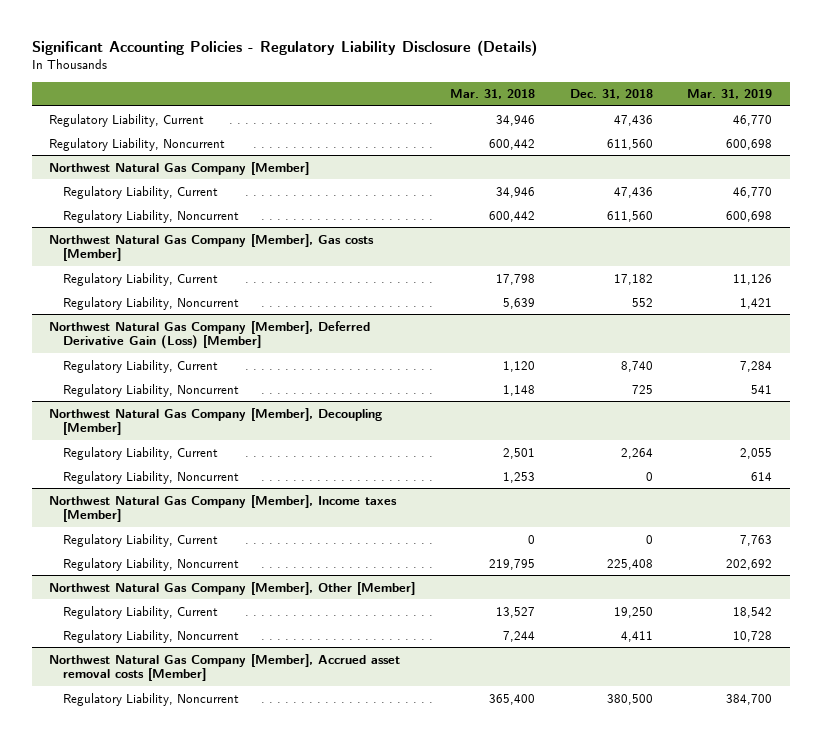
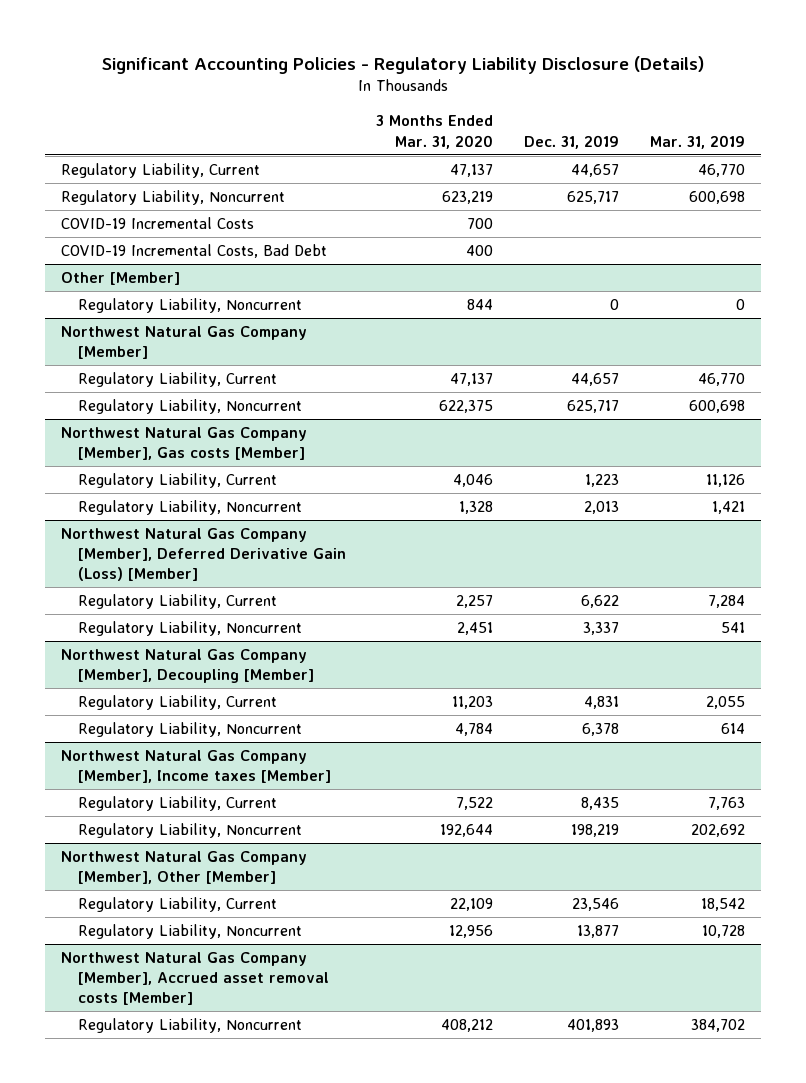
- | Mar. 31, 2018 | Dec. 31, 2018 | Mar. 31, 2019
+ | 3 Months Ended Mar. 31, 2020 | Dec. 31, 2019 | Mar. 31, 2019
+ COVID-19 Incremental Costs | 700 | |
+ COVID-19 Incremental Costs, Bad Debt | 400 | |
+ Other [Member]
+ Regulatory Liability, Noncurrent | 844 | 0 | 0
@ Northwest Natural Gas Company [Member], Accrued asset removal costs [Member]
- Regulatory Liability, Noncurrent | 365,400 | 380,500 | 384,700
+ Regulatory Liability, Noncurrent | 408,212 | 401,893 | 384,702

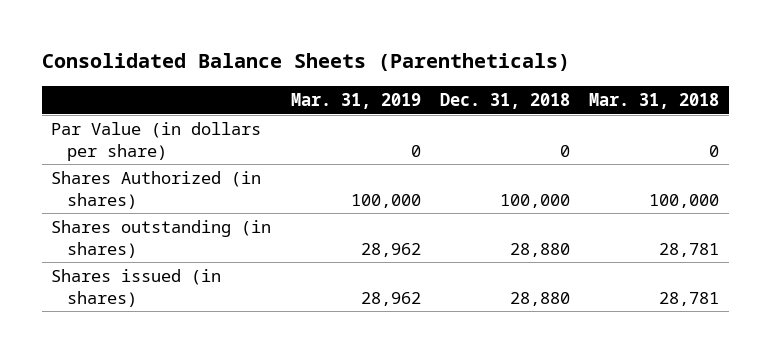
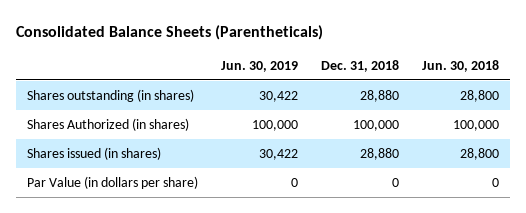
- | Mar. 31, 2019 | Dec. 31, 2018 | Mar. 31, 2018
+ | Jun. 30, 2019 | Dec. 31, 2018 | Jun. 30, 2018
moved down: Shares Authorized (in shares) | 100,000 | 100,000 | 100,000
moved down: Par Value (in dollars per share) | 0 | 0 | 0

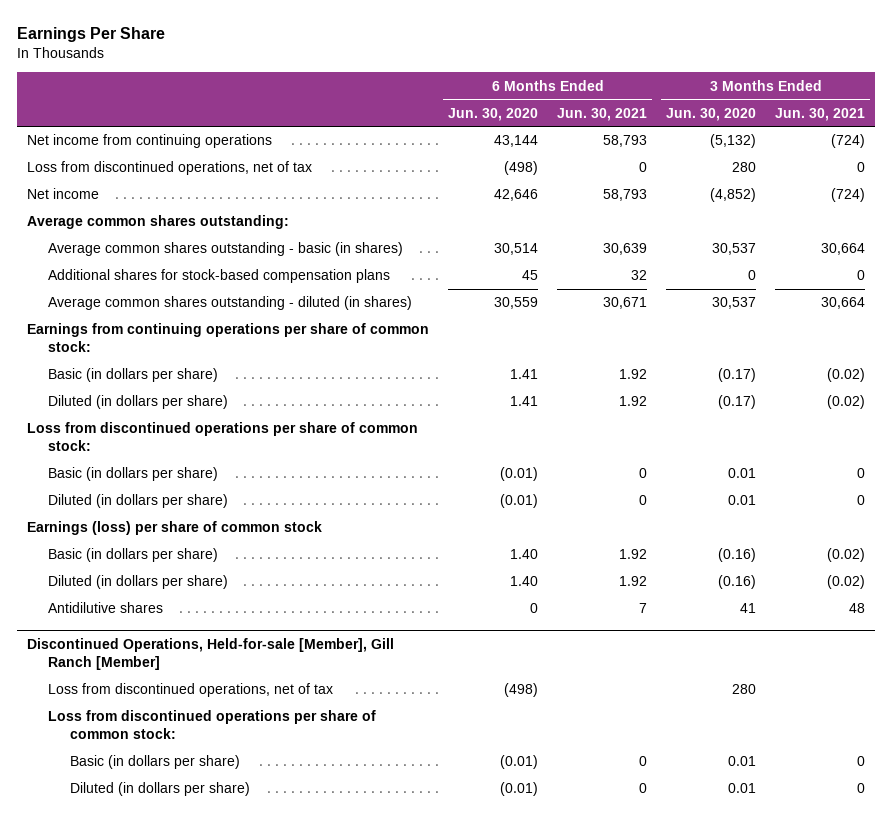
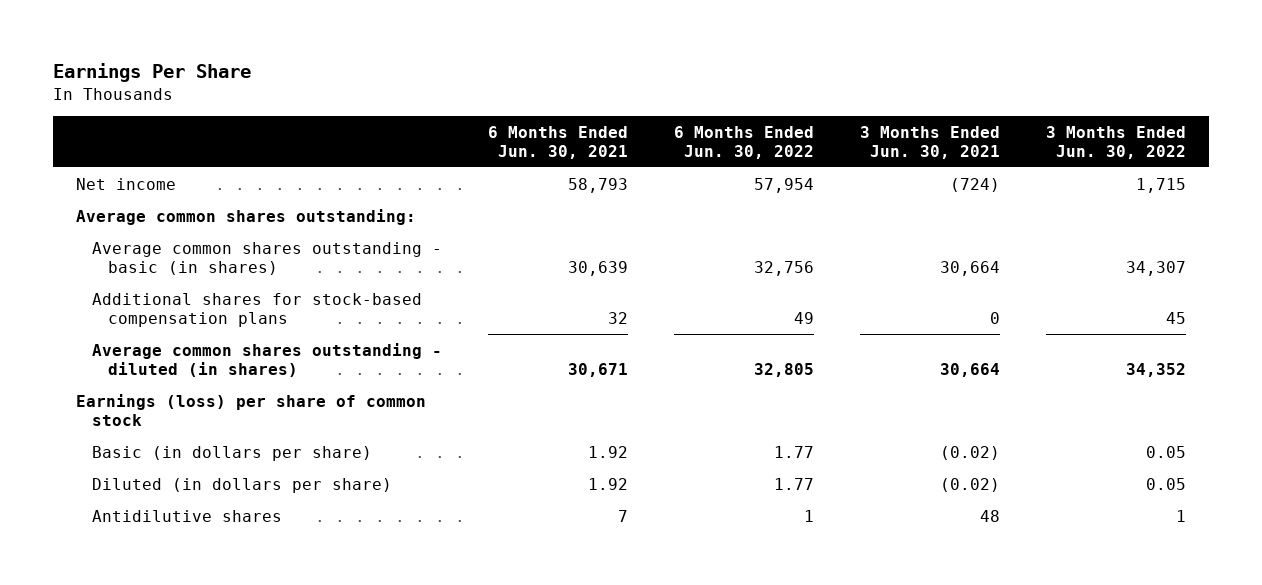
- | 6 Months Ended Jun. 30, 2020 | 6 Months Ended Jun. 30, 2021 | 3 Months Ended Jun. 30, 2020 | 3 Months Ended Jun. 30, 2021
+ | 6 Months Ended Jun. 30, 2021 | 6 Months Ended Jun. 30, 2022 | 3 Months Ended Jun. 30, 2021 | 3 Months Ended Jun. 30, 2022
- Net income from continuing operations | 43,144 | 58,793 | (5,132) | (724)
- Loss from discontinued operations, net of tax | (498) | 0 | 280 | 0
- Earnings from continuing operations per share of common stock:
- Basic (in dollars per share) | 1.41 | 1.92 | (0.17) | (0.02)
- Diluted (in dollars per share) | 1.41 | 1.92 | (0.17) | (0.02)
- Loss from discontinued operations per share of common stock:
- Basic (in dollars per share) | (0.01) | 0 | 0.01 | 0
- Diluted (in dollars per share) | (0.01) | 0 | 0.01 | 0
- Discontinued Operations, Held-for-sale [Member], Gill Ranch [Member]
- Loss from discontinued operations, net of tax | (498) | | 280 |
- Loss from discontinued operations per share of common stock:
- Basic (in dollars per share) | (0.01) | 0 | 0.01 | 0
- Diluted (in dollars per share) | (0.01) | 0 | 0.01 | 0

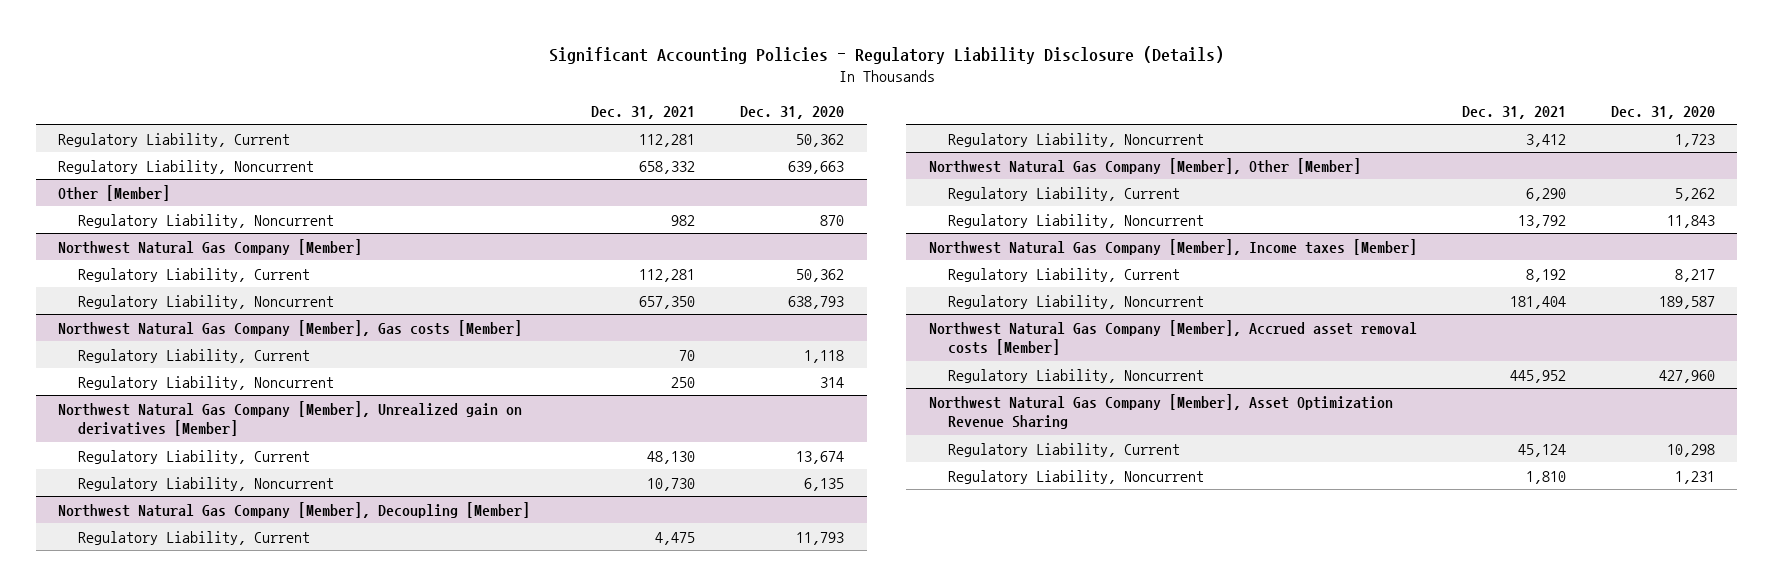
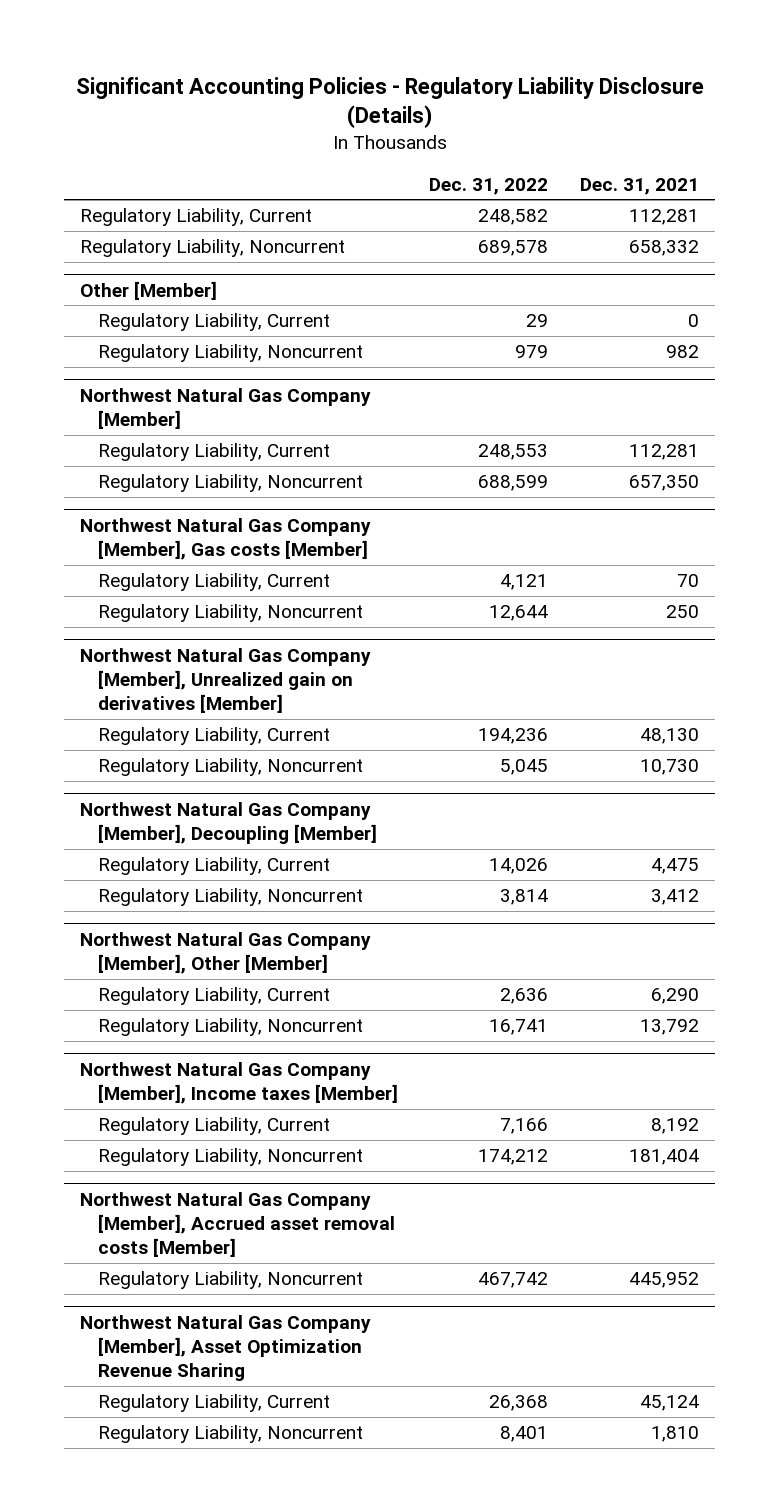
- | Dec. 31, 2021 | Dec. 31, 2020
+ | Dec. 31, 2022 | Dec. 31, 2021
@ Other [Member]
+ Regulatory Liability, Current | 29 | 0

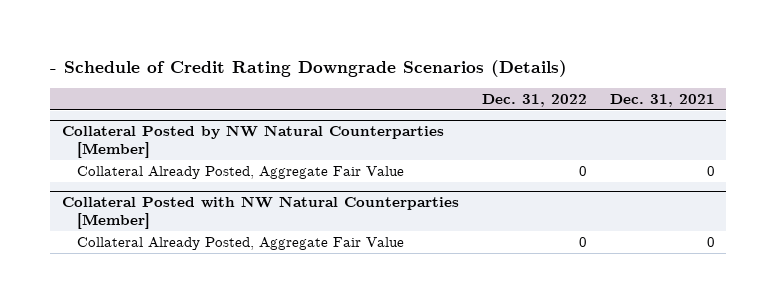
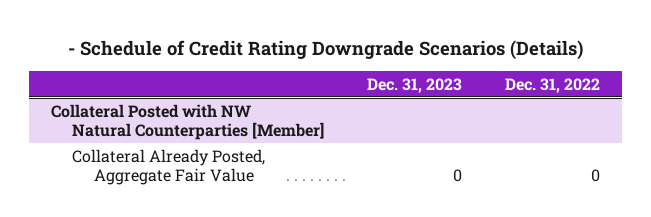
- | Dec. 31, 2022 | Dec. 31, 2021
+ | Dec. 31, 2023 | Dec. 31, 2022
- Collateral Posted by NW Natural Counterparties [Member]
- Collateral Already Posted, Aggregate Fair Value | 0 | 0

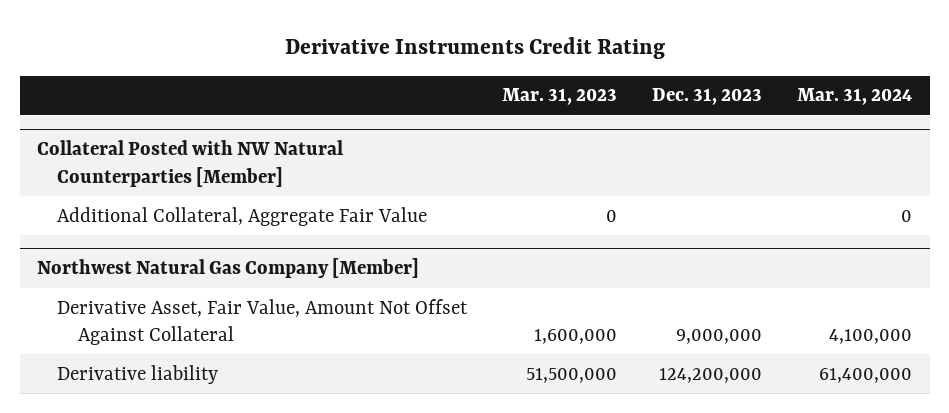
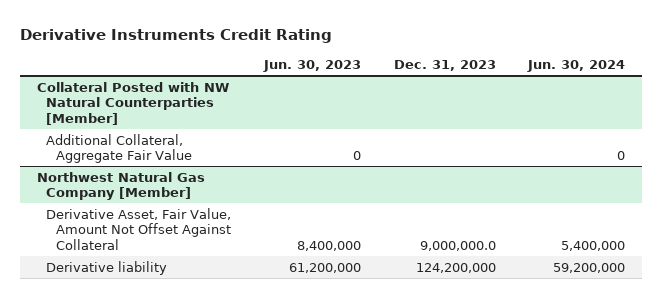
- | Mar. 31, 2023 | Dec. 31, 2023 | Mar. 31, 2024
+ | Jun. 30, 2023 | Dec. 31, 2023 | Jun. 30, 2024
@ Northwest Natural Gas Company [Member]
- Derivative Asset, Fair Value, Amount Not Offset Against Collateral | 1,600,000 | 9,000,000 | 4,100,000
+ Derivative Asset, Fair Value, Amount Not Offset Against Collateral | 8,400,000 | 9,000,000.0 | 5,400,000

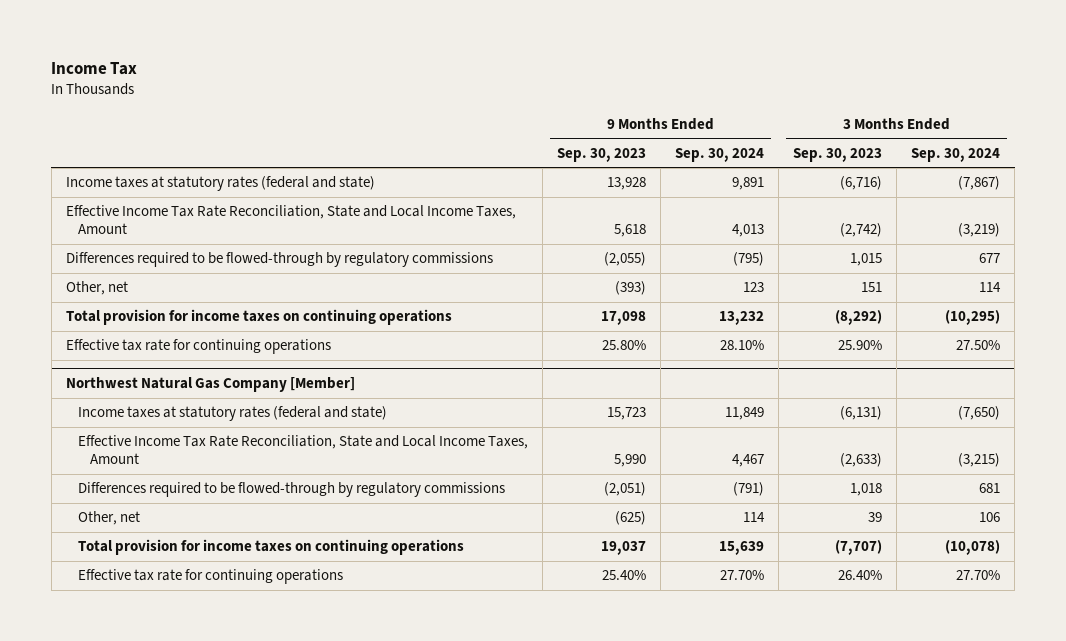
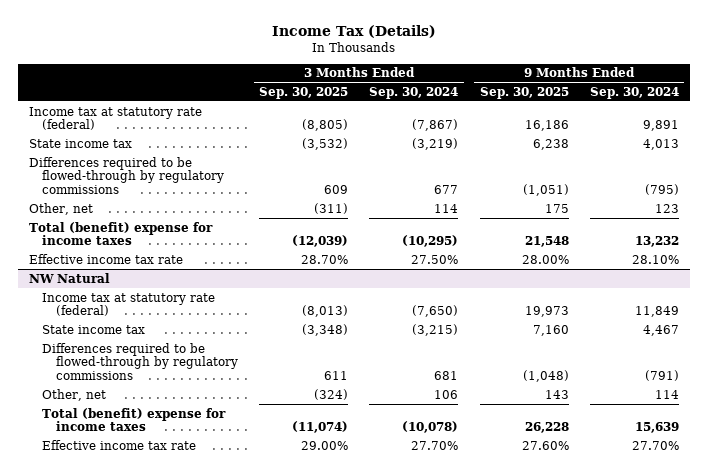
- Income Tax
+ Income Tax (Details)
- | 9 Months Ended Sep. 30, 2023 | 9 Months Ended Sep. 30, 2024 | 3 Months Ended Sep. 30, 2023 | 3 Months Ended Sep. 30, 2024
+ | 3 Months Ended Sep. 30, 2025 | 3 Months Ended Sep. 30, 2024 | 9 Months Ended Sep. 30, 2025 | 9 Months Ended Sep. 30, 2024
- Income taxes at statutory rates (federal and state) | 13,928 | 9,891 | (6,716) | (7,867)
- Effective Income Tax Rate Reconciliation, State and Local Income Taxes, Amount | 5,618 | 4,013 | (2,742) | (3,219)
+ Income tax at statutory rate (federal) | (8,805) | (7,867) | 16,186 | 9,891
+ State income tax | (3,532) | (3,219) | 6,238 | 4,013
- Total provision for income taxes on continuing operations | 17,098 | 13,232 | (8,292) | (10,295)
- Effective tax rate for continuing operations | 25.80% | 28.10% | 25.90% | 27.50%
- Northwest Natural Gas Company [Member]
- Income taxes at statutory rates (federal and state) | 15,723 | 11,849 | (6,131) | (7,650)
- Effective Income Tax Rate Reconciliation, State and Local Income Taxes, Amount | 5,990 | 4,467 | (2,633) | (3,215)
+ Total (benefit) expense for income taxes | (12,039) | (10,295) | 21,548 | 13,232
+ Effective income tax rate | 28.70% | 27.50% | 28.00% | 28.10%
+ NW Natural
+ Income tax at statutory rate (federal) | (8,013) | (7,650) | 19,973 | 11,849
+ State income tax | (3,348) | (3,215) | 7,160 | 4,467
- Total provision for income taxes on continuing operations | 19,037 | 15,639 | (7,707) | (10,078)
- Effective tax rate for continuing operations | 25.40% | 27.70% | 26.40% | 27.70%
+ Total (benefit) expense for income taxes | (11,074) | (10,078) | 26,228 | 15,639
+ Effective income tax rate | 29.00% | 27.70% | 27.60% | 27.70%

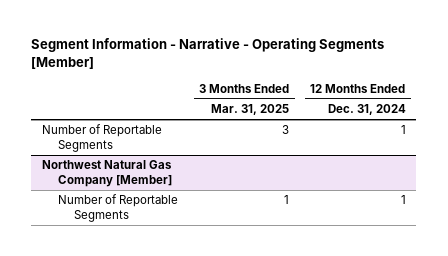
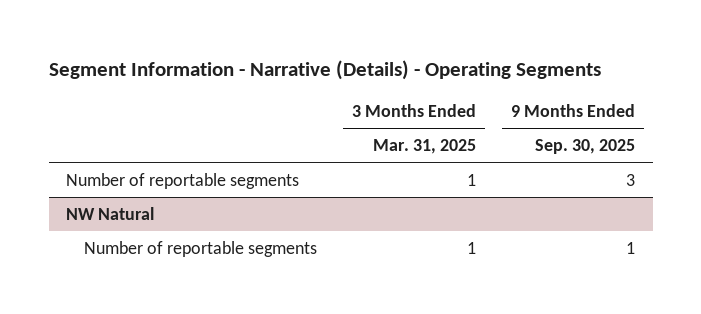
- Segment Information - Narrative - Operating Segments [Member]
+ Segment Information - Narrative (Details) - Operating Segments
- | 3 Months Ended Mar. 31, 2025 | 12 Months Ended Dec. 31, 2024
+ | 3 Months Ended Mar. 31, 2025 | 9 Months Ended Sep. 30, 2025
- Number of Reportable Segments | 3 | 1
- Northwest Natural Gas Company [Member]
- Number of Reportable Segments | 1 | 1
+ Number of reportable segments | 1 | 3
+ NW Natural
+ Number of reportable segments | 1 | 1

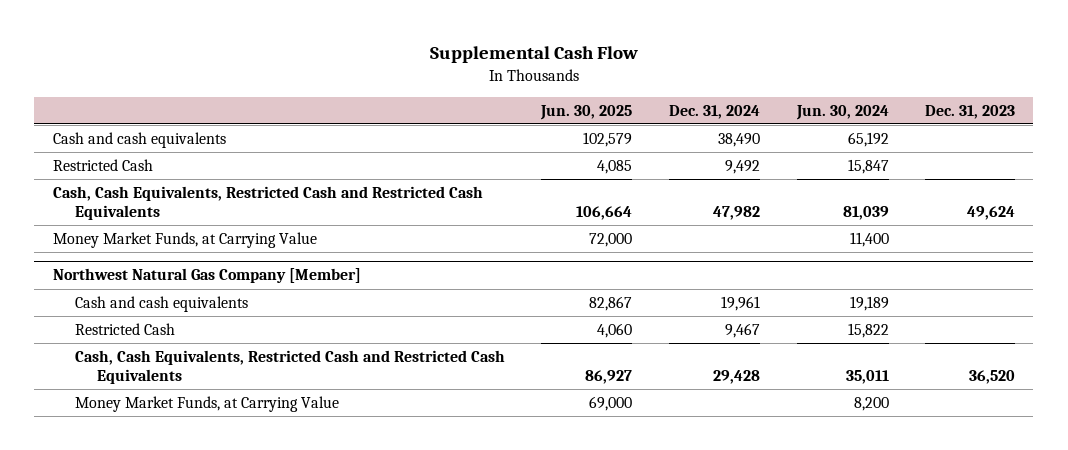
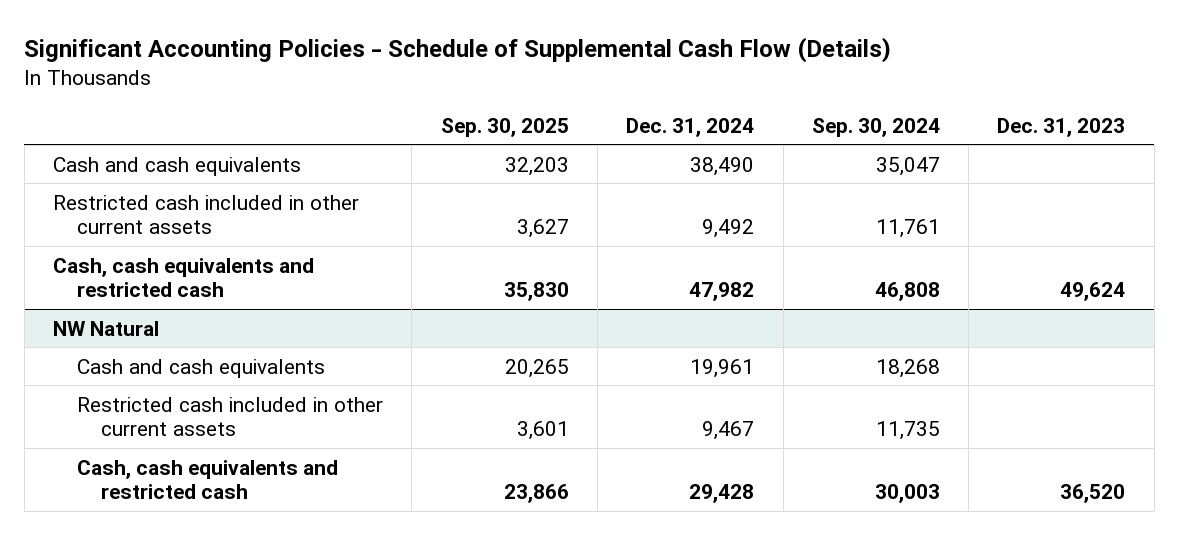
- Supplemental Cash Flow
+ Significant Accounting Policies - Schedule of Supplemental Cash Flow (Details)
- | Jun. 30, 2025 | Dec. 31, 2024 | Jun. 30, 2024 | Dec. 31, 2023
+ | Sep. 30, 2025 | Dec. 31, 2024 | Sep. 30, 2024 | Dec. 31, 2023
- Restricted Cash | 4,085 | 9,492 | 15,847 |
- Cash, Cash Equivalents, Restricted Cash and Restricted Cash Equivalents | 106,664 | 47,982 | 81,039 | 49,624
- Money Market Funds, at Carrying Value | 72,000 | | 11,400 |
- Northwest Natural Gas Company [Member]
+ Restricted cash included in other current assets | 3,627 | 9,492 | 11,761 |
+ Cash, cash equivalents and restricted cash | 35,830 | 47,982 | 46,808 | 49,624
+ NW Natural
- Restricted Cash | 4,060 | 9,467 | 15,822 |
- Cash, Cash Equivalents, Restricted Cash and Restricted Cash Equivalents | 86,927 | 29,428 | 35,011 | 36,520
- Money Market Funds, at Carrying Value | 69,000 | | 8,200 |
+ Restricted cash included in other current assets | 3,601 | 9,467 | 11,735 |
+ Cash, cash equivalents and restricted cash | 23,866 | 29,428 | 30,003 | 36,520

